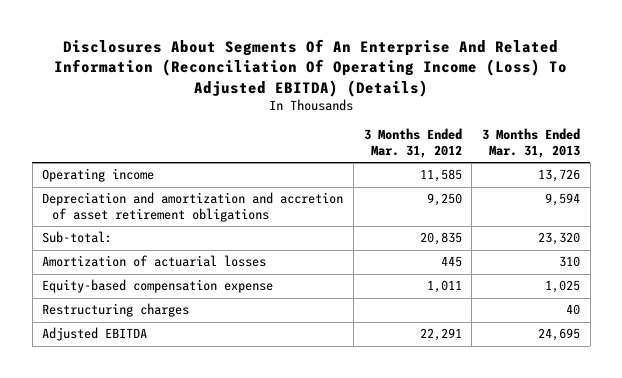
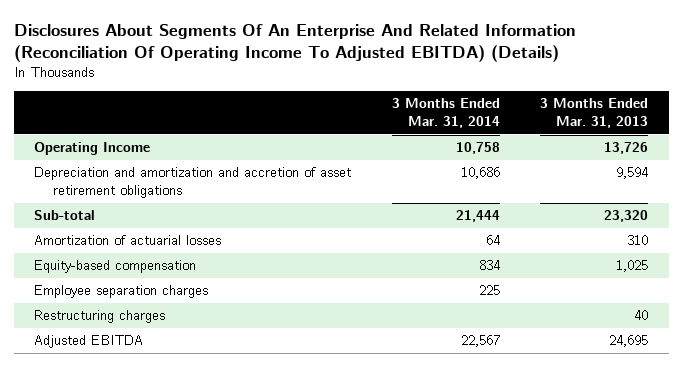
- Disclosures About Segments Of An Enterprise And Related Information (Reconciliation Of Operating Income (Loss) To Adjusted EBITDA) (Details)
+ Disclosures About Segments Of An Enterprise And Related Information (Reconciliation Of Operating Income To Adjusted EBITDA) (Details)
- | 3 Months Ended Mar. 31, 2012 | 3 Months Ended Mar. 31, 2013
+ | 3 Months Ended Mar. 31, 2014 | 3 Months Ended Mar. 31, 2013
- Operating income | 11,585 | 13,726
+ Operating Income | 10,758 | 13,726
- Sub-total: | 20,835 | 23,320
+ Sub-total | 21,444 | 23,320
- Equity-based compensation expense | 1,011 | 1,025
+ Equity-based compensation | 834 | 1,025
+ Employee separation charges | 225 |

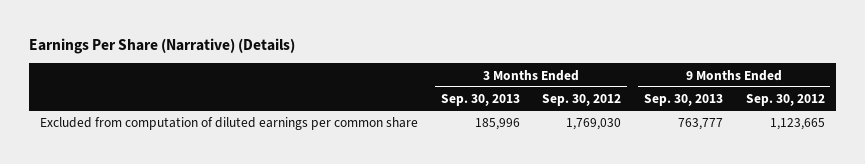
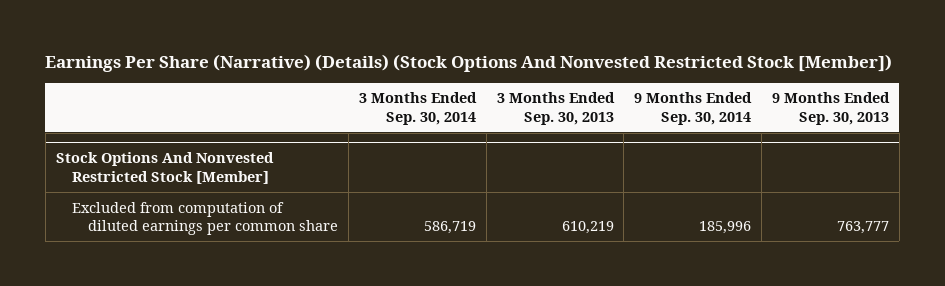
- Earnings Per Share (Narrative) (Details)
+ Earnings Per Share (Narrative) (Details) (Stock Options And Nonvested Restricted Stock [Member])
- | 3 Months Ended Sep. 30, 2013 | 3 Months Ended Sep. 30, 2012 | 9 Months Ended Sep. 30, 2013 | 9 Months Ended Sep. 30, 2012
+ | 3 Months Ended Sep. 30, 2014 | 3 Months Ended Sep. 30, 2013 | 9 Months Ended Sep. 30, 2014 | 9 Months Ended Sep. 30, 2013
- Excluded from computation of diluted earnings per common share | 185,996 | 1,769,030 | 763,777 | 1,123,665
+ Stock Options And Nonvested Restricted Stock [Member]
+ Excluded from computation of diluted earnings per common share | 586,719 | 610,219 | 185,996 | 763,777

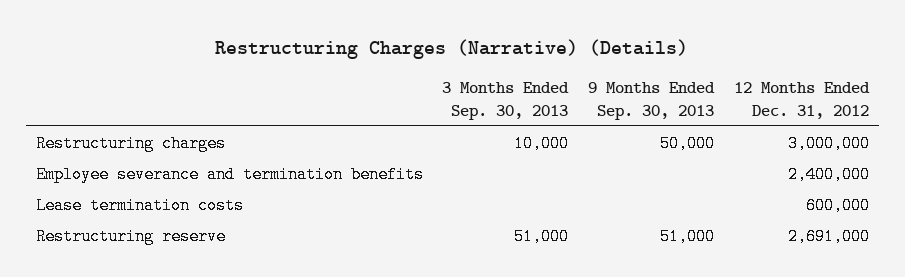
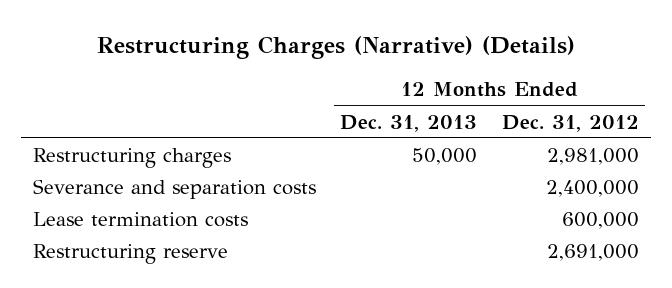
- | 3 Months Ended Sep. 30, 2013 | 9 Months Ended Sep. 30, 2013 | 12 Months Ended Dec. 31, 2012
+ | 12 Months Ended Dec. 31, 2013 | 12 Months Ended Dec. 31, 2012
- Restructuring charges | 10,000 | 50,000 | 3,000,000
- Employee severance and termination benefits | | | 2,400,000
+ Restructuring charges | 50,000 | 2,981,000
+ Severance and separation costs | | 2,400,000

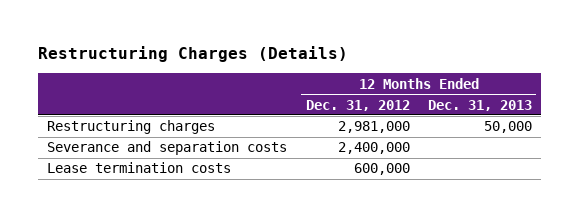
- Restructuring Charges (Narrative) (Details)
+ Restructuring Charges (Details)
- | 12 Months Ended Dec. 31, 2013 | 12 Months Ended Dec. 31, 2012
+ | 12 Months Ended Dec. 31, 2012 | 12 Months Ended Dec. 31, 2013
- Restructuring reserve | | 2,691,000

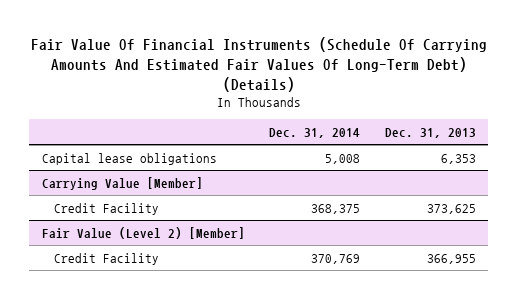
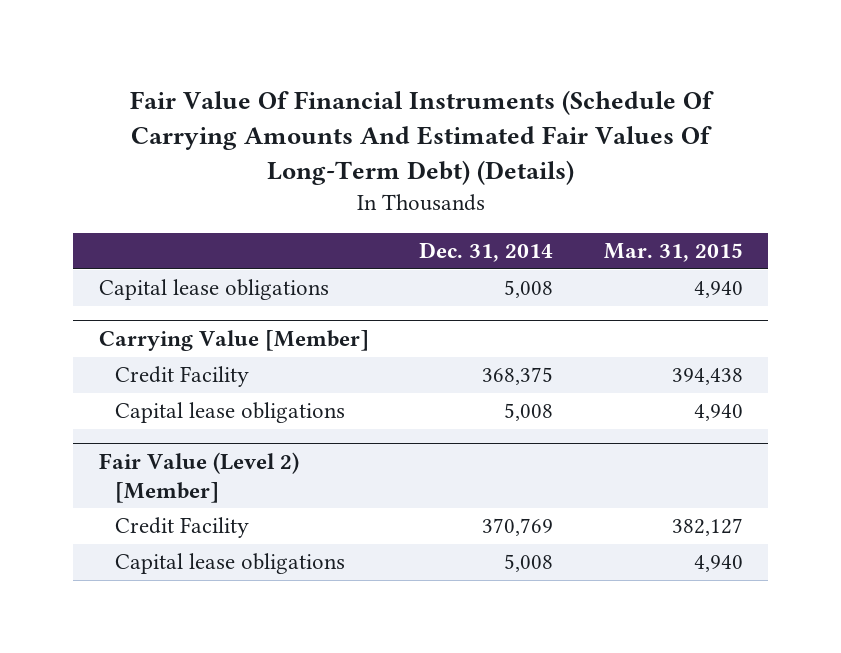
- | Dec. 31, 2014 | Dec. 31, 2013
+ | Dec. 31, 2014 | Mar. 31, 2015
@ Carrying Value [Member]
+ Capital lease obligations | 5,008 | 4,940
@ Fair Value (Level 2) [Member]
+ Capital lease obligations | 5,008 | 4,940

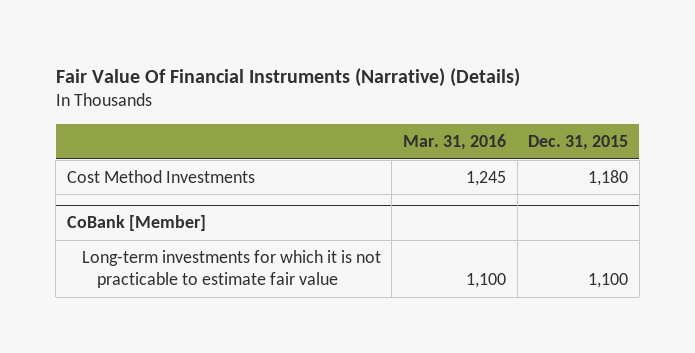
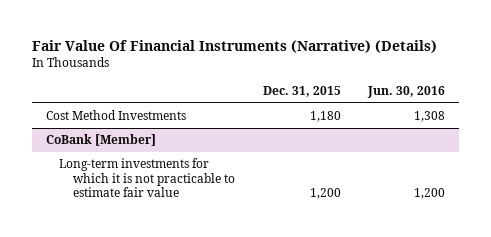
- | Mar. 31, 2016 | Dec. 31, 2015
+ | Dec. 31, 2015 | Jun. 30, 2016
@ CoBank [Member]
- Long-term investments for which it is not practicable to estimate fair value | 1,100 | 1,100
+ Long-term investments for which it is not practicable to estimate fair value | 1,200 | 1,200

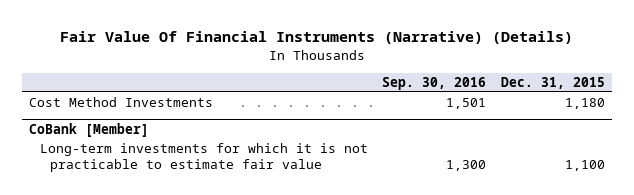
- | Dec. 31, 2015 | Jun. 30, 2016
+ | Sep. 30, 2016 | Dec. 31, 2015
@ CoBank [Member]
- Long-term investments for which it is not practicable to estimate fair value | 1,200 | 1,200
+ Long-term investments for which it is not practicable to estimate fair value | 1,300 | 1,100

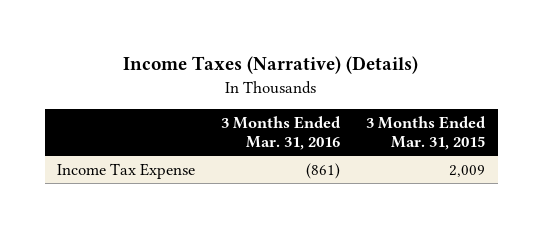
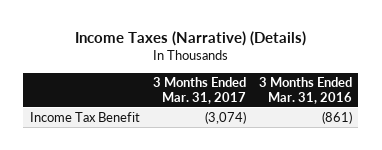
- | 3 Months Ended Mar. 31, 2016 | 3 Months Ended Mar. 31, 2015
+ | 3 Months Ended Mar. 31, 2017 | 3 Months Ended Mar. 31, 2016
- Income Tax Expense | (861) | 2,009
+ Income Tax Benefit | (3,074) | (861)

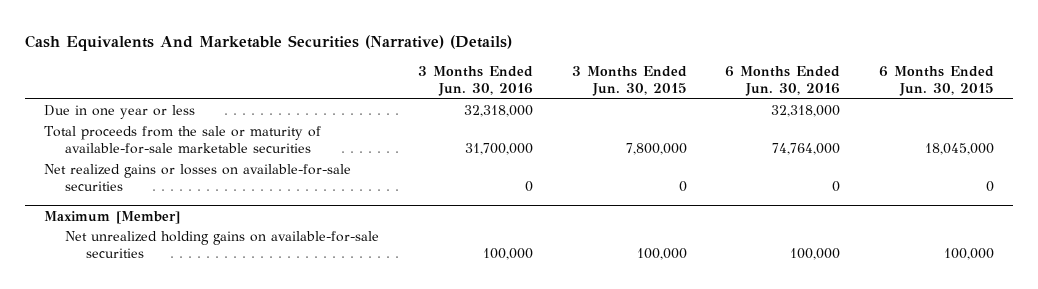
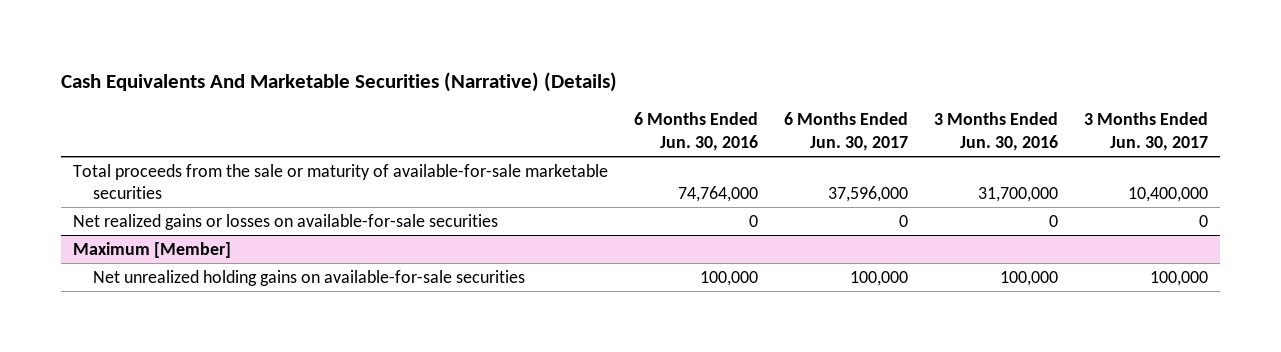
- | 3 Months Ended Jun. 30, 2016 | 3 Months Ended Jun. 30, 2015 | 6 Months Ended Jun. 30, 2016 | 6 Months Ended Jun. 30, 2015
+ | 6 Months Ended Jun. 30, 2016 | 6 Months Ended Jun. 30, 2017 | 3 Months Ended Jun. 30, 2016 | 3 Months Ended Jun. 30, 2017
- Due in one year or less | 32,318,000 | | 32,318,000 |

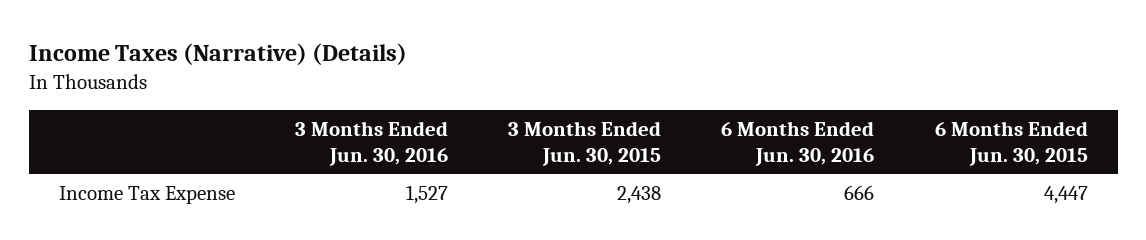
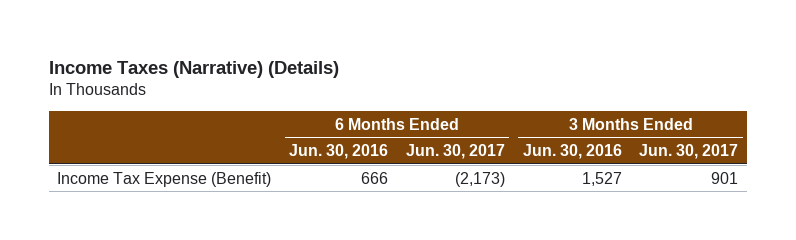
- | 3 Months Ended Jun. 30, 2016 | 3 Months Ended Jun. 30, 2015 | 6 Months Ended Jun. 30, 2016 | 6 Months Ended Jun. 30, 2015
+ | 6 Months Ended Jun. 30, 2016 | 6 Months Ended Jun. 30, 2017 | 3 Months Ended Jun. 30, 2016 | 3 Months Ended Jun. 30, 2017
- Income Tax Expense | 1,527 | 2,438 | 666 | 4,447
+ Income Tax Expense (Benefit) | 666 | (2,173) | 1,527 | 901

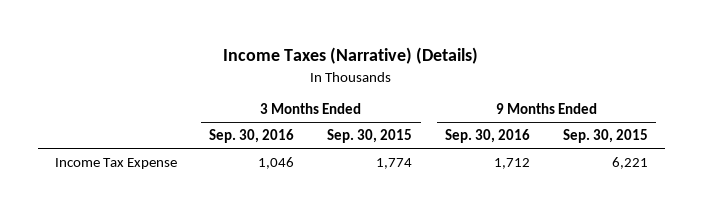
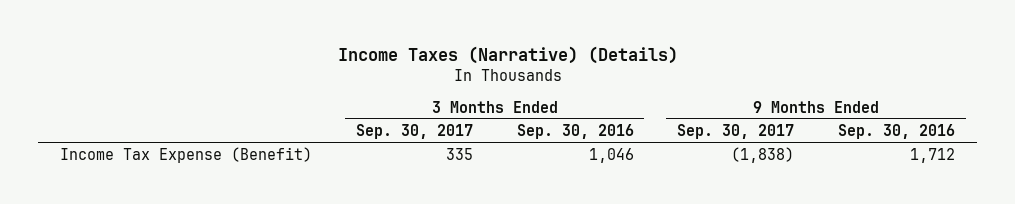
- | 3 Months Ended Sep. 30, 2016 | 3 Months Ended Sep. 30, 2015 | 9 Months Ended Sep. 30, 2016 | 9 Months Ended Sep. 30, 2015
+ | 3 Months Ended Sep. 30, 2017 | 3 Months Ended Sep. 30, 2016 | 9 Months Ended Sep. 30, 2017 | 9 Months Ended Sep. 30, 2016
- Income Tax Expense | 1,046 | 1,774 | 1,712 | 6,221
+ Income Tax Expense (Benefit) | 335 | 1,046 | (1,838) | 1,712

